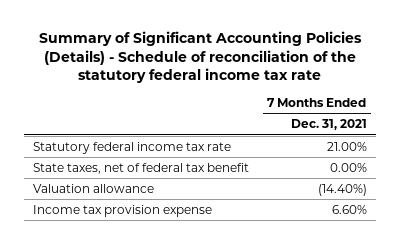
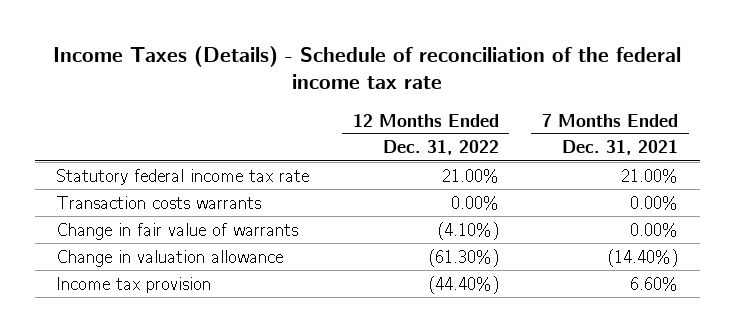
- Summary of Significant Accounting Policies (Details) - Schedule of reconciliation of the statutory federal income tax rate
+ Income Taxes (Details) - Schedule of reconciliation of the federal income tax rate
- | 7 Months Ended Dec. 31, 2021
+ | 12 Months Ended Dec. 31, 2022 | 7 Months Ended Dec. 31, 2021
- State taxes, net of federal tax benefit | 0.00%
- Valuation allowance | (14.40%)
- Income tax provision expense | 6.60%
+ Transaction costs warrants | 0.00% | 0.00%
+ Change in fair value of warrants | (4.10%) | 0.00%
+ Change in valuation allowance | (61.30%) | (14.40%)
+ Income tax provision | (44.40%) | 6.60%

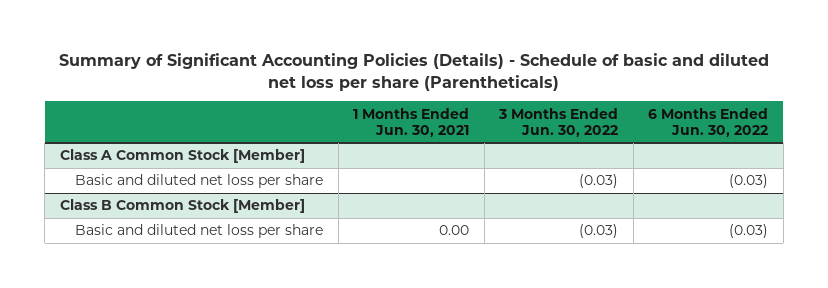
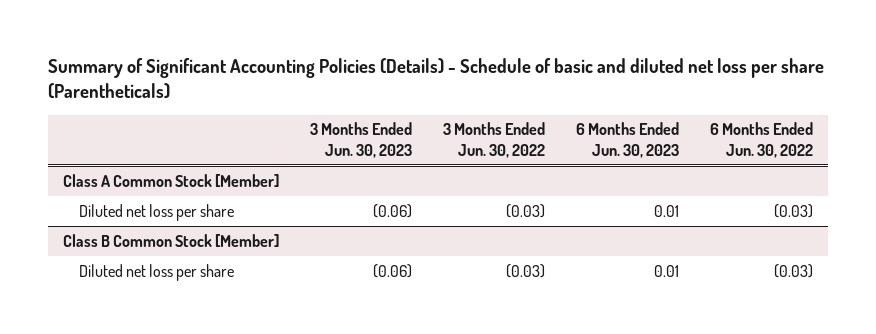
- | 1 Months Ended Jun. 30, 2021 | 3 Months Ended Jun. 30, 2022 | 6 Months Ended Jun. 30, 2022
+ | 3 Months Ended Jun. 30, 2023 | 3 Months Ended Jun. 30, 2022 | 6 Months Ended Jun. 30, 2023 | 6 Months Ended Jun. 30, 2022
@ Class A Common Stock [Member]
- Basic and diluted net loss per share | | (0.03) | (0.03)
+ Diluted net loss per share | (0.06) | (0.03) | 0.01 | (0.03)
@ Class B Common Stock [Member]
- Basic and diluted net loss per share | 0.00 | (0.03) | (0.03)
+ Diluted net loss per share | (0.06) | (0.03) | 0.01 | (0.03)

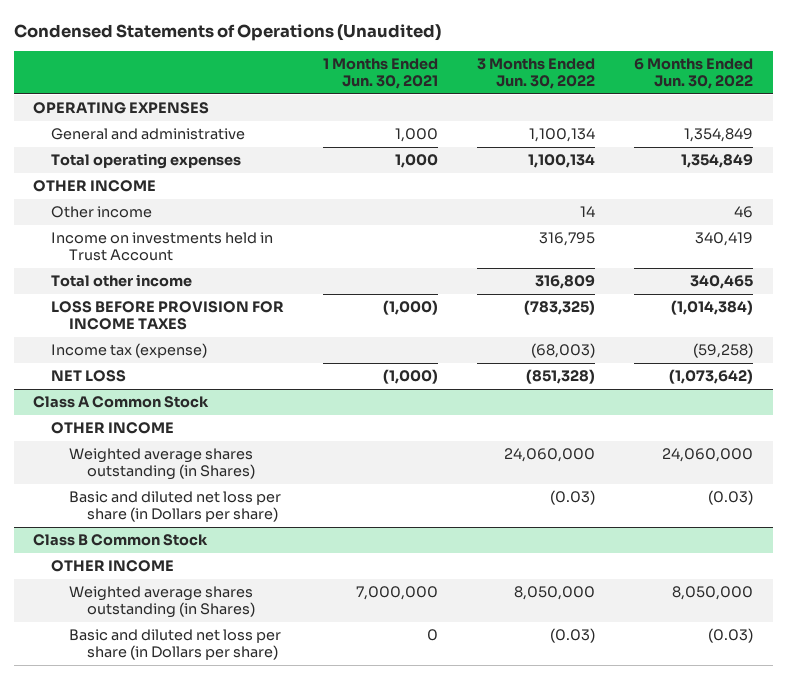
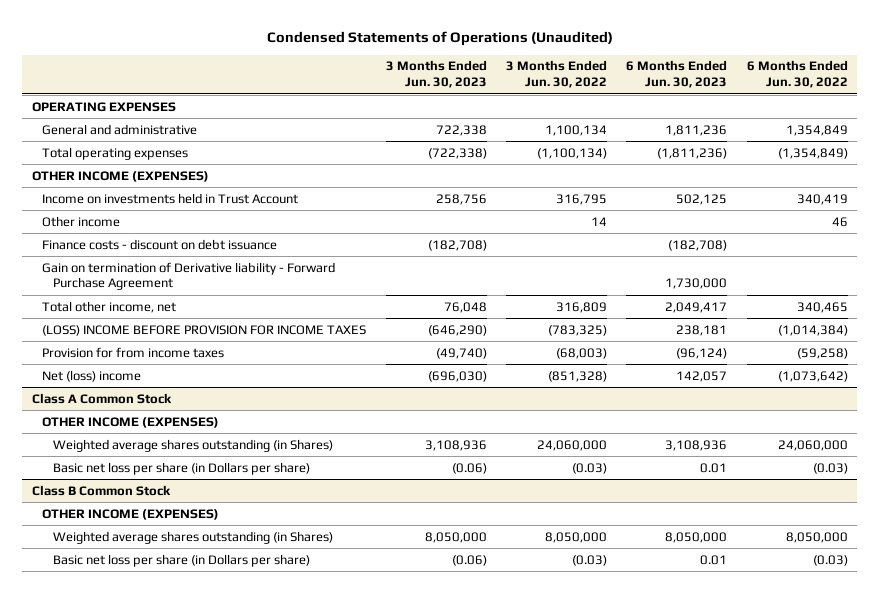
- | 1 Months Ended Jun. 30, 2021 | 3 Months Ended Jun. 30, 2022 | 6 Months Ended Jun. 30, 2022
+ | 3 Months Ended Jun. 30, 2023 | 3 Months Ended Jun. 30, 2022 | 6 Months Ended Jun. 30, 2023 | 6 Months Ended Jun. 30, 2022
- Total operating expenses | 1,000 | 1,100,134 | 1,354,849
- OTHER INCOME
+ Total operating expenses | (722,338) | (1,100,134) | (1,811,236) | (1,354,849)
+ OTHER INCOME (EXPENSES)
- Total other income | | 316,809 | 340,465
- LOSS BEFORE PROVISION FOR INCOME TAXES | (1,000) | (783,325) | (1,014,384)
- Income tax (expense) | | (68,003) | (59,258)
- NET LOSS | (1,000) | (851,328) | (1,073,642)
moved down: Other income | | 14 | | 46
+ Finance costs - discount on debt issuance | (182,708) | | (182,708) |
+ Gain on termination of Derivative liability - Forward Purchase Agreement | | | 1,730,000 |
+ Total other income, net | 76,048 | 316,809 | 2,049,417 | 340,465
+ (LOSS) INCOME BEFORE PROVISION FOR INCOME TAXES | (646,290) | (783,325) | 238,181 | (1,014,384)
+ Provision for from income taxes | (49,740) | (68,003) | (96,124) | (59,258)
+ Net (loss) income | (696,030) | (851,328) | 142,057 | (1,073,642)
@ Class A Common Stock
- OTHER INCOME
+ OTHER INCOME (EXPENSES)
- Basic and diluted net loss per share (in Dollars per share) | | (0.03) | (0.03)
+ Basic net loss per share (in Dollars per share) | (0.06) | (0.03) | 0.01 | (0.03)
@ Class B Common Stock
- OTHER INCOME
+ OTHER INCOME (EXPENSES)
- Basic and diluted net loss per share (in Dollars per share) | 0 | (0.03) | (0.03)
+ Basic net loss per share (in Dollars per share) | (0.06) | (0.03) | 0.01 | (0.03)

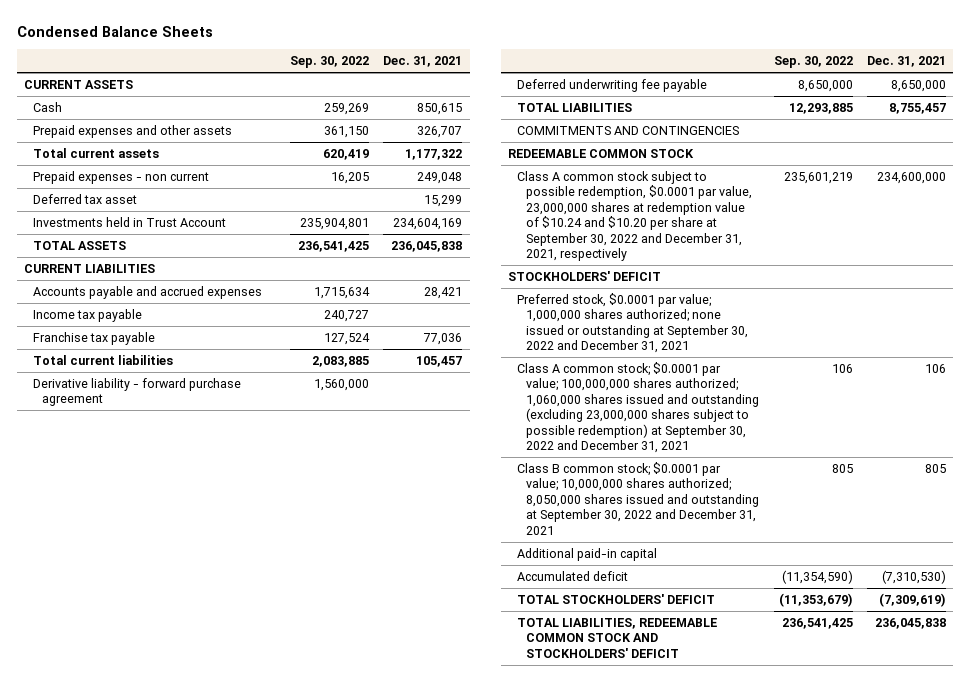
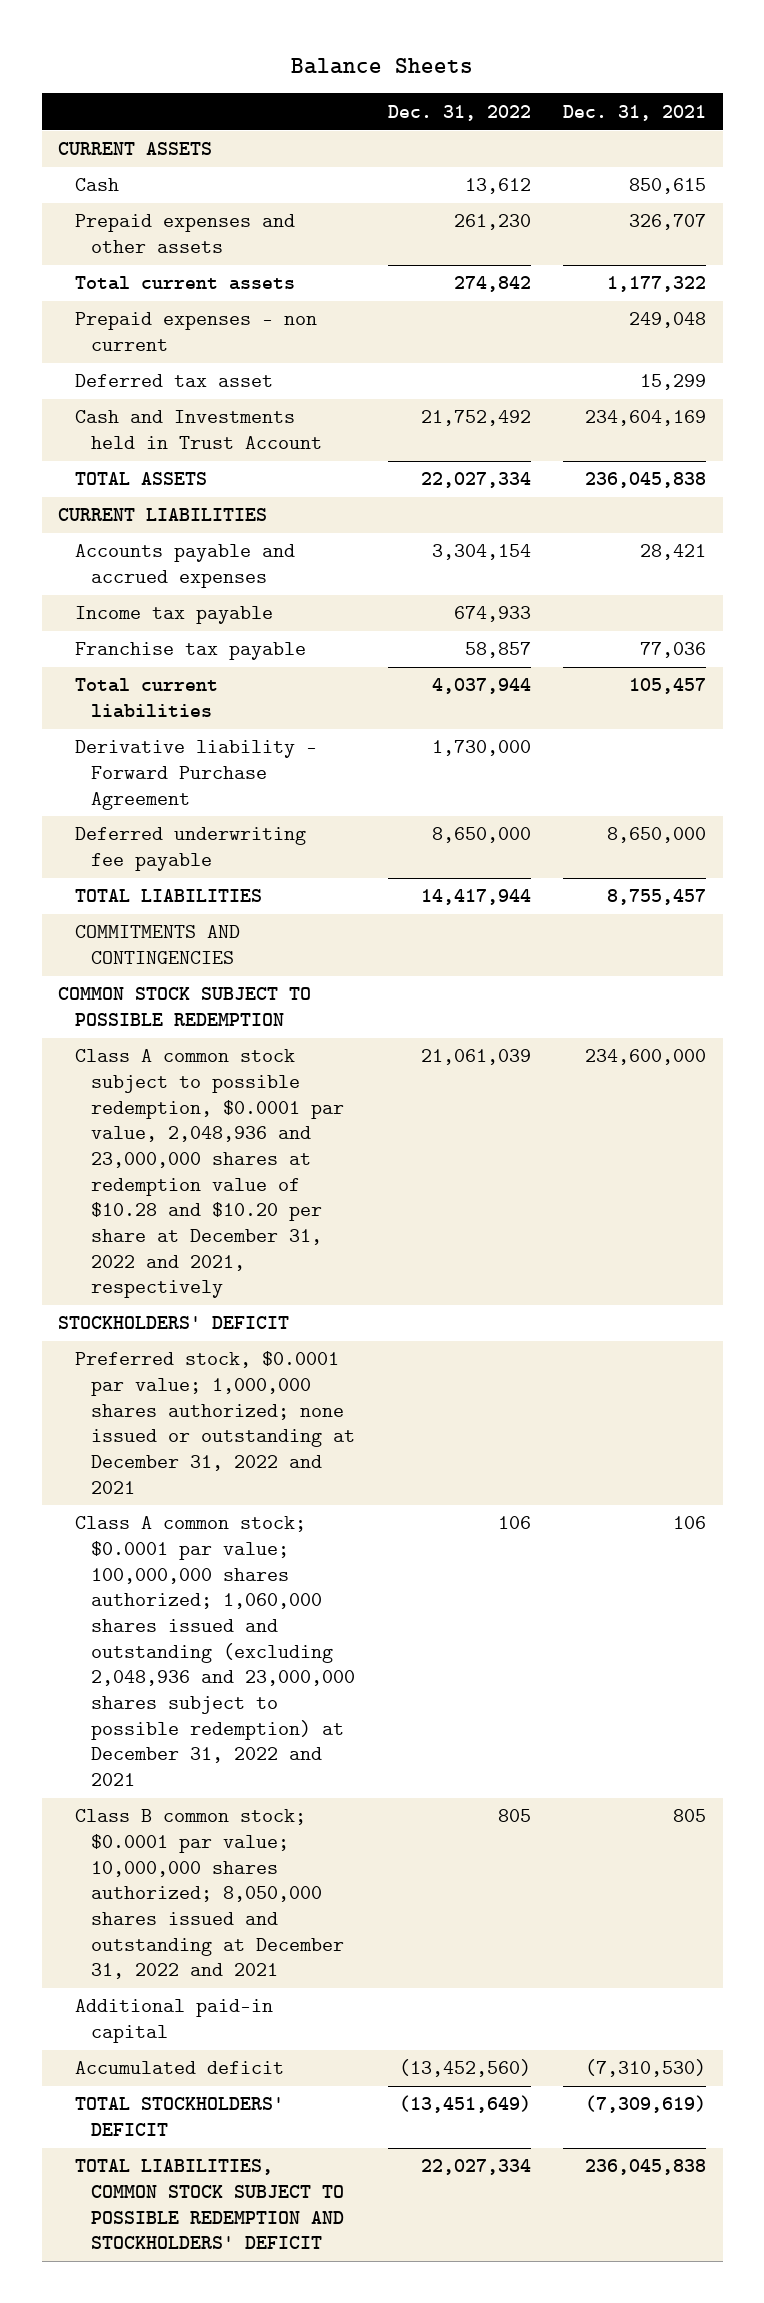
- Condensed Balance Sheets
+ Balance Sheets
- | Sep. 30, 2022 | Dec. 31, 2021
+ | Dec. 31, 2022 | Dec. 31, 2021
- Investments held in Trust Account | 235,904,801 | 234,604,169
+ Cash and Investments held in Trust Account | 21,752,492 | 234,604,169
- Derivative liability - forward purchase agreement | 1,560,000 |
+ Derivative liability - Forward Purchase Agreement | 1,730,000 |
- REDEEMABLE COMMON STOCK
- Class A common stock subject to possible redemption, $0.0001 par value, 23,000,000 shares at redemption value of $10.24 and $10.20 per share at September 30, 2022 and December 31, 2021, respectively | 235,601,219 | 234,600,000
+ COMMON STOCK SUBJECT TO POSSIBLE REDEMPTION
+ Class A common stock subject to possible redemption, $0.0001 par value, 2,048,936 and 23,000,000 shares at redemption value of $10.28 and $10.20 per share at December 31, 2022 and 2021, respectively | 21,061,039 | 234,600,000
- Preferred stock, $0.0001 par value; 1,000,000 shares authorized; none issued or outstanding at September 30, 2022 and December 31, 2021
- Class A common stock; $0.0001 par value; 100,000,000 shares authorized; 1,060,000 shares issued and outstanding (excluding 23,000,000 shares subject to possible redemption) at September 30, 2022 and December 31, 2021 | 106 | 106
- Class B common stock; $0.0001 par value; 10,000,000 shares authorized; 8,050,000 shares issued and outstanding at September 30, 2022 and December 31, 2021 | 805 | 805
+ Preferred stock, $0.0001 par value; 1,000,000 shares authorized; none issued or outstanding at December 31, 2022 and 2021
+ Class A common stock; $0.0001 par value; 100,000,000 shares authorized; 1,060,000 shares issued and outstanding (excluding 2,048,936 and 23,000,000 shares subject to possible redemption) at December 31, 2022 and 2021 | 106 | 106
+ Class B common stock; $0.0001 par value; 10,000,000 shares authorized; 8,050,000 shares issued and outstanding at December 31, 2022 and 2021 | 805 | 805
- TOTAL LIABILITIES, REDEEMABLE COMMON STOCK AND STOCKHOLDERS' DEFICIT | 236,541,425 | 236,045,838
+ TOTAL LIABILITIES, COMMON STOCK SUBJECT TO POSSIBLE REDEMPTION AND STOCKHOLDERS' DEFICIT | 22,027,334 | 236,045,838

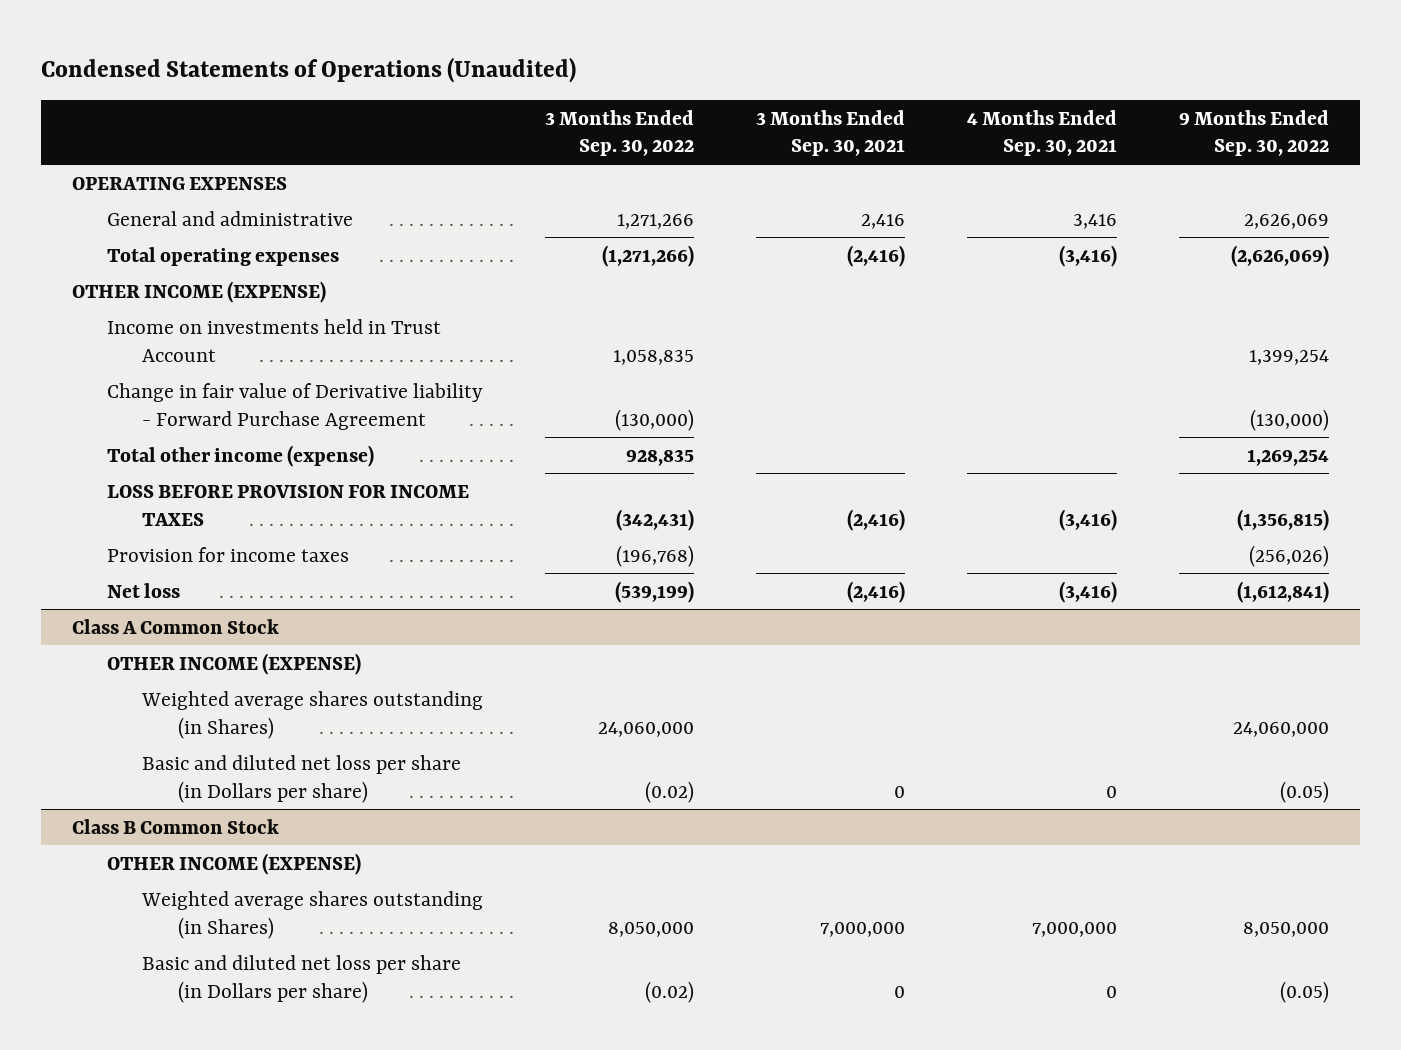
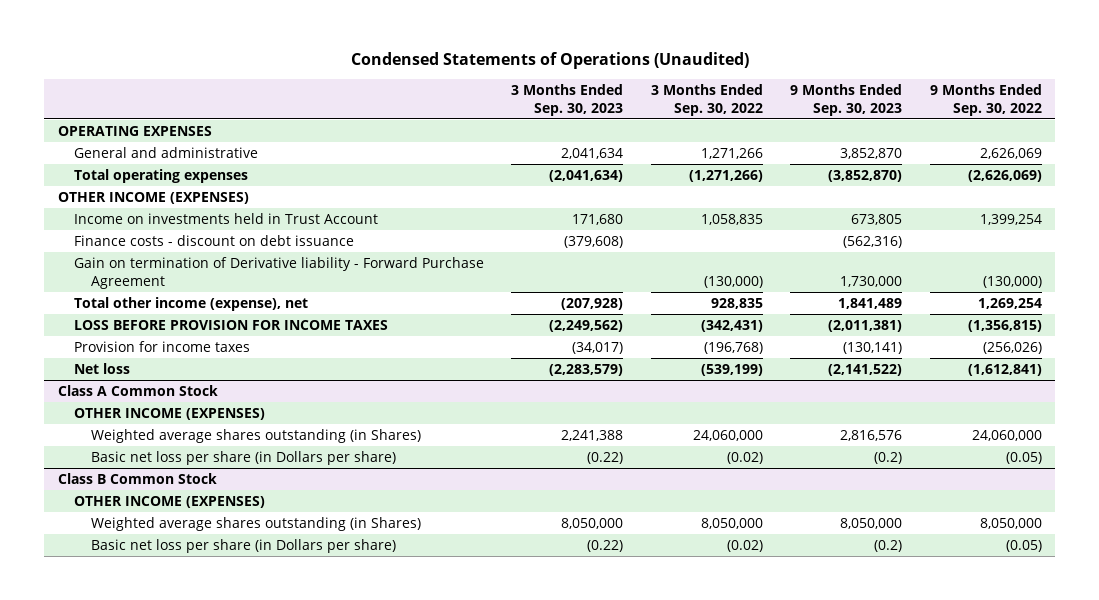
- | 3 Months Ended Sep. 30, 2022 | 3 Months Ended Sep. 30, 2021 | 4 Months Ended Sep. 30, 2021 | 9 Months Ended Sep. 30, 2022
+ | 3 Months Ended Sep. 30, 2023 | 3 Months Ended Sep. 30, 2022 | 9 Months Ended Sep. 30, 2023 | 9 Months Ended Sep. 30, 2022
- OTHER INCOME (EXPENSE)
+ OTHER INCOME (EXPENSES)
- Change in fair value of Derivative liability - Forward Purchase Agreement | (130,000) | | | (130,000)
- Total other income (expense) | 928,835 | | | 1,269,254
+ Finance costs - discount on debt issuance | (379,608) | | (562,316) |
+ Gain on termination of Derivative liability - Forward Purchase Agreement | | (130,000) | 1,730,000 | (130,000)
+ Total other income (expense), net | (207,928) | 928,835 | 1,841,489 | 1,269,254
@ Class A Common Stock
- OTHER INCOME (EXPENSE)
+ OTHER INCOME (EXPENSES)
- Basic and diluted net loss per share (in Dollars per share) | (0.02) | 0 | 0 | (0.05)
+ Basic net loss per share (in Dollars per share) | (0.22) | (0.02) | (0.2) | (0.05)
@ Class B Common Stock
- OTHER INCOME (EXPENSE)
+ OTHER INCOME (EXPENSES)
- Basic and diluted net loss per share (in Dollars per share) | (0.02) | 0 | 0 | (0.05)
+ Basic net loss per share (in Dollars per share) | (0.22) | (0.02) | (0.2) | (0.05)

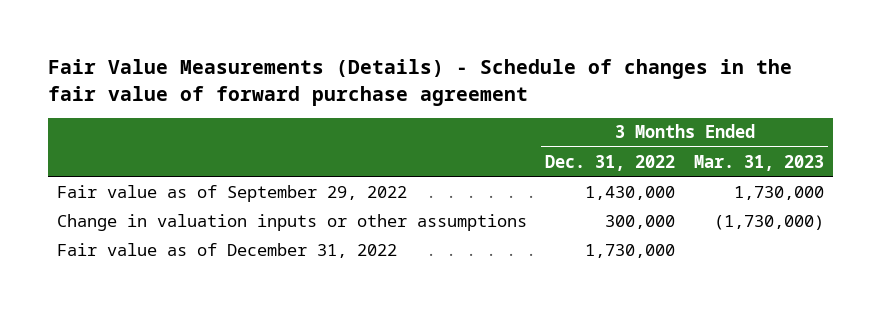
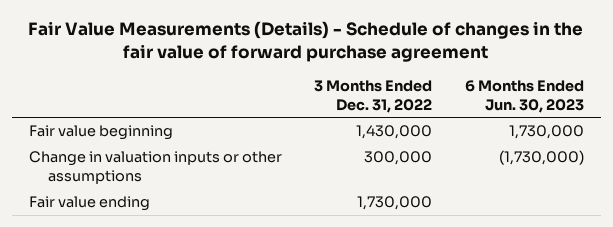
- | 3 Months Ended Dec. 31, 2022 | 3 Months Ended Mar. 31, 2023
+ | 3 Months Ended Dec. 31, 2022 | 6 Months Ended Jun. 30, 2023
- Fair value as of September 29, 2022 | 1,430,000 | 1,730,000
+ Fair value beginning | 1,430,000 | 1,730,000
- Fair value as of December 31, 2022 | 1,730,000 |
+ Fair value ending | 1,730,000 |

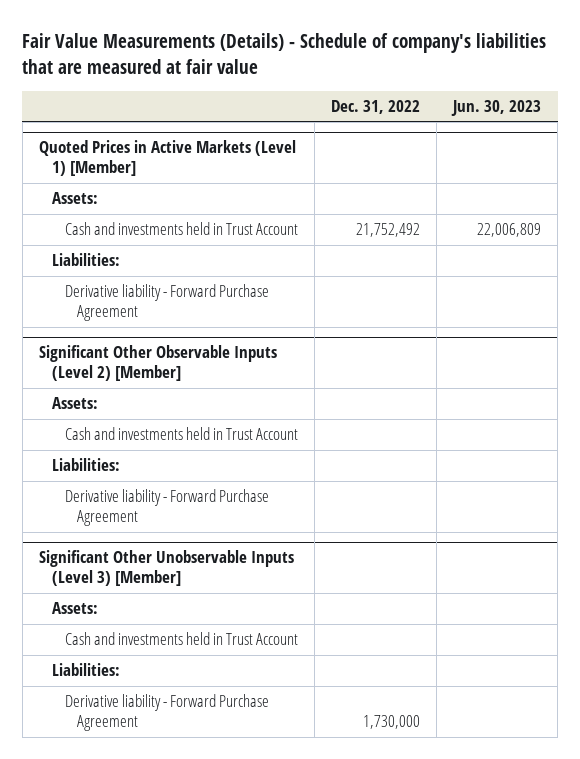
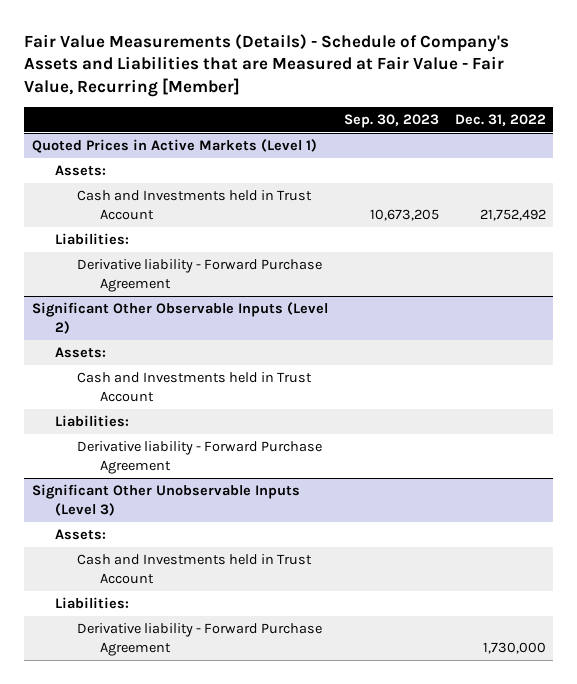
- Fair Value Measurements (Details) - Schedule of company's liabilities that are measured at fair value
+ Fair Value Measurements (Details) - Schedule of Company's Assets and Liabilities that are Measured at Fair Value - Fair Value, Recurring [Member]
- | Dec. 31, 2022 | Jun. 30, 2023
+ | Sep. 30, 2023 | Dec. 31, 2022
- Quoted Prices in Active Markets (Level 1) [Member]
+ Quoted Prices in Active Markets (Level 1)
- Cash and investments held in Trust Account | 21,752,492 | 22,006,809
+ Cash and Investments held in Trust Account | 10,673,205 | 21,752,492
- Significant Other Observable Inputs (Level 2) [Member]
+ Significant Other Observable Inputs (Level 2)
- Cash and investments held in Trust Account
+ Cash and Investments held in Trust Account
- Significant Other Unobservable Inputs (Level 3) [Member]
+ Significant Other Unobservable Inputs (Level 3)
- Cash and investments held in Trust Account
+ Cash and Investments held in Trust Account

